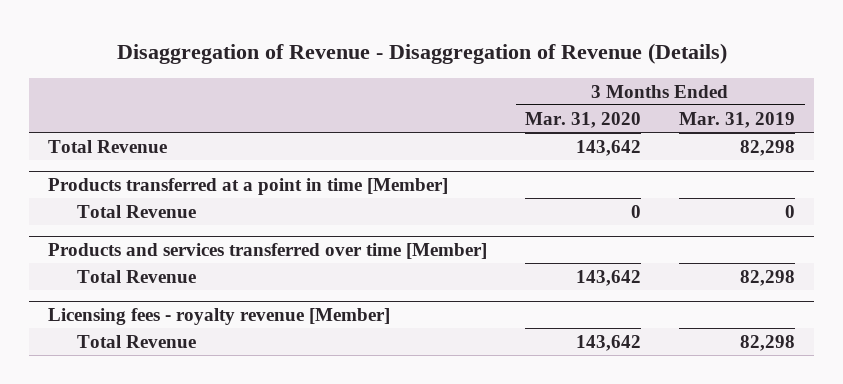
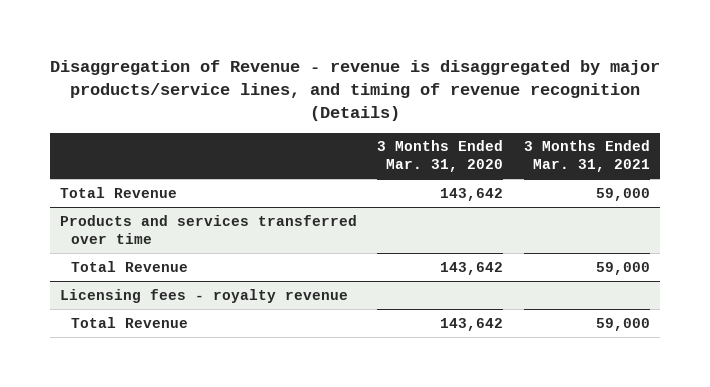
- Disaggregation of Revenue - Disaggregation of Revenue (Details)
+ Disaggregation of Revenue - revenue is disaggregated by major products/service lines, and timing of revenue recognition (Details)
- | 3 Months Ended Mar. 31, 2020 | 3 Months Ended Mar. 31, 2019
+ | 3 Months Ended Mar. 31, 2020 | 3 Months Ended Mar. 31, 2021
- Products transferred at a point in time [Member]
- Total Revenue | 0 | 0
- Products and services transferred over time [Member]
+ Products and services transferred over time
- Licensing fees - royalty revenue [Member]
+ Licensing fees - royalty revenue

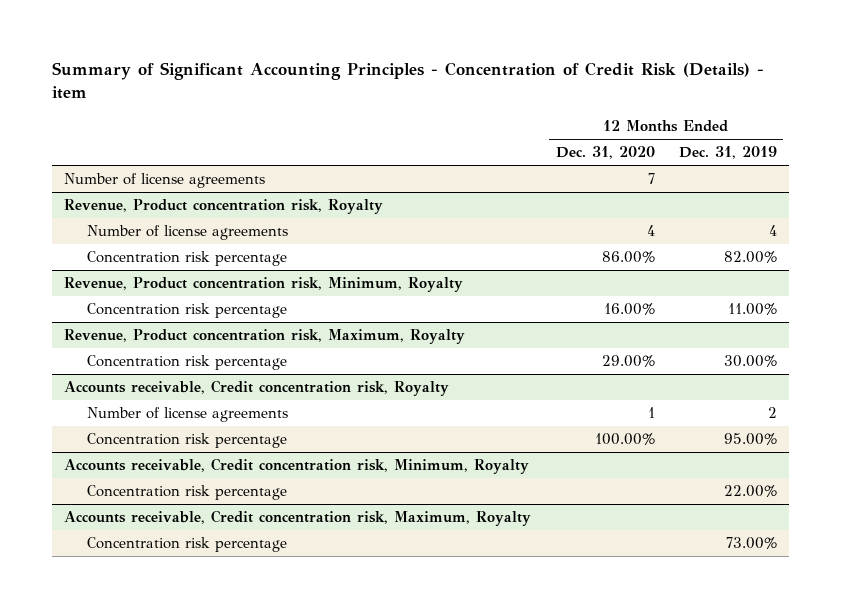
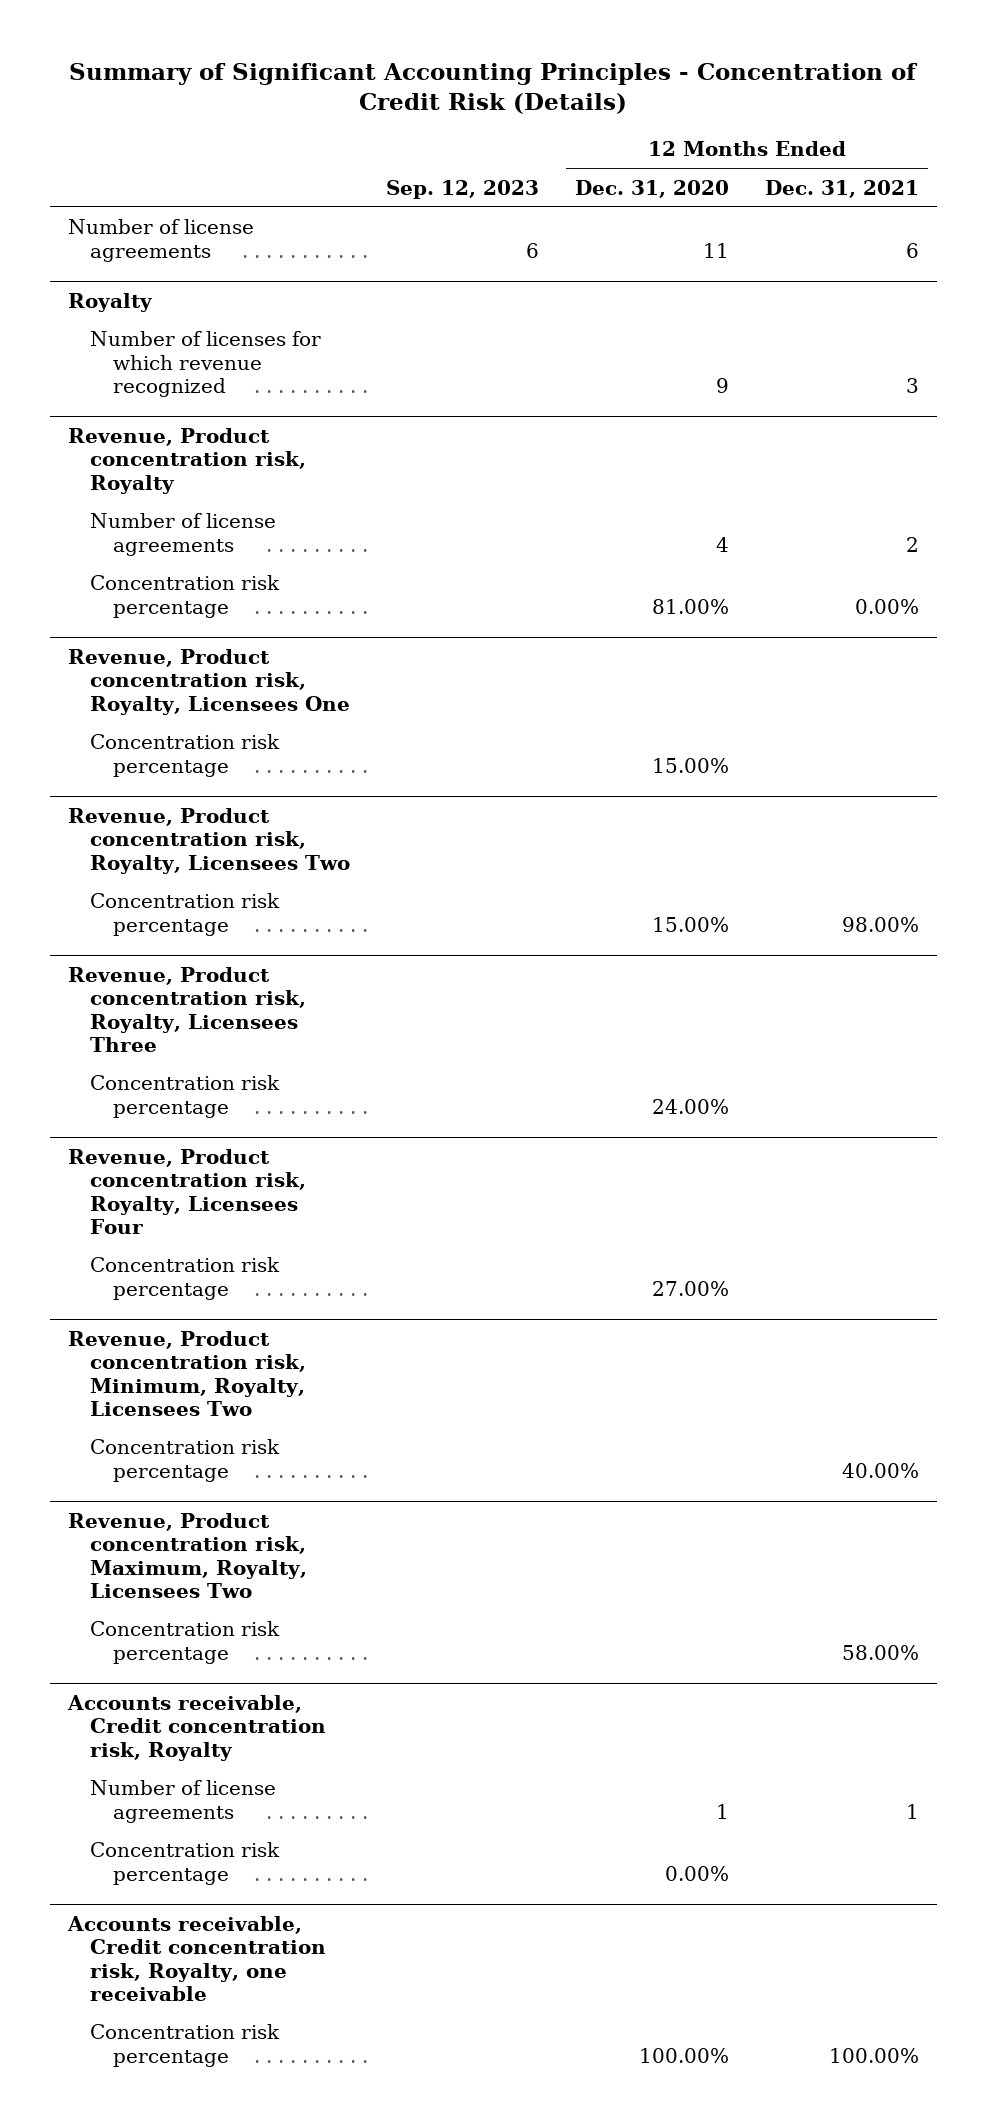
- Summary of Significant Accounting Principles - Concentration of Credit Risk (Details) - item
+ Summary of Significant Accounting Principles - Concentration of Credit Risk (Details)
- | 12 Months Ended Dec. 31, 2020 | 12 Months Ended Dec. 31, 2019
+ | Sep. 12, 2023 | 12 Months Ended Dec. 31, 2020 | 12 Months Ended Dec. 31, 2021
- Number of license agreements | 7 |
+ Number of license agreements | 6 | 11 | 6
+ Royalty
+ Number of licenses for which revenue recognized | | 9 | 3
@ Revenue, Product concentration risk, Royalty
- Concentration risk percentage | 86.00% | 82.00%
- Revenue, Product concentration risk, Minimum, Royalty
- Concentration risk percentage | 16.00% | 11.00%
- Revenue, Product concentration risk, Maximum, Royalty
- Concentration risk percentage | 29.00% | 30.00%
@ Revenue, Product concentration risk, Royalty
+ Concentration risk percentage | | 81.00% | 0.00%
+ Revenue, Product concentration risk, Royalty, Licensees One
+ Concentration risk percentage | | 15.00% |
+ Revenue, Product concentration risk, Royalty, Licensees Two
+ Concentration risk percentage | | 15.00% | 98.00%
+ Revenue, Product concentration risk, Royalty, Licensees Three
+ Concentration risk percentage | | 24.00% |
+ Revenue, Product concentration risk, Royalty, Licensees Four
+ Concentration risk percentage | | 27.00% |
+ Revenue, Product concentration risk, Minimum, Royalty, Licensees Two
+ Concentration risk percentage | | | 40.00%
+ Revenue, Product concentration risk, Maximum, Royalty, Licensees Two
+ Concentration risk percentage | | | 58.00%
@ Accounts receivable, Credit concentration risk, Royalty
+ Concentration risk percentage | | 0.00% |
+ Accounts receivable, Credit concentration risk, Royalty, one receivable
- Accounts receivable, Credit concentration risk, Minimum, Royalty
- Concentration risk percentage | | 22.00%
- Accounts receivable, Credit concentration risk, Maximum, Royalty
- Concentration risk percentage | | 73.00%

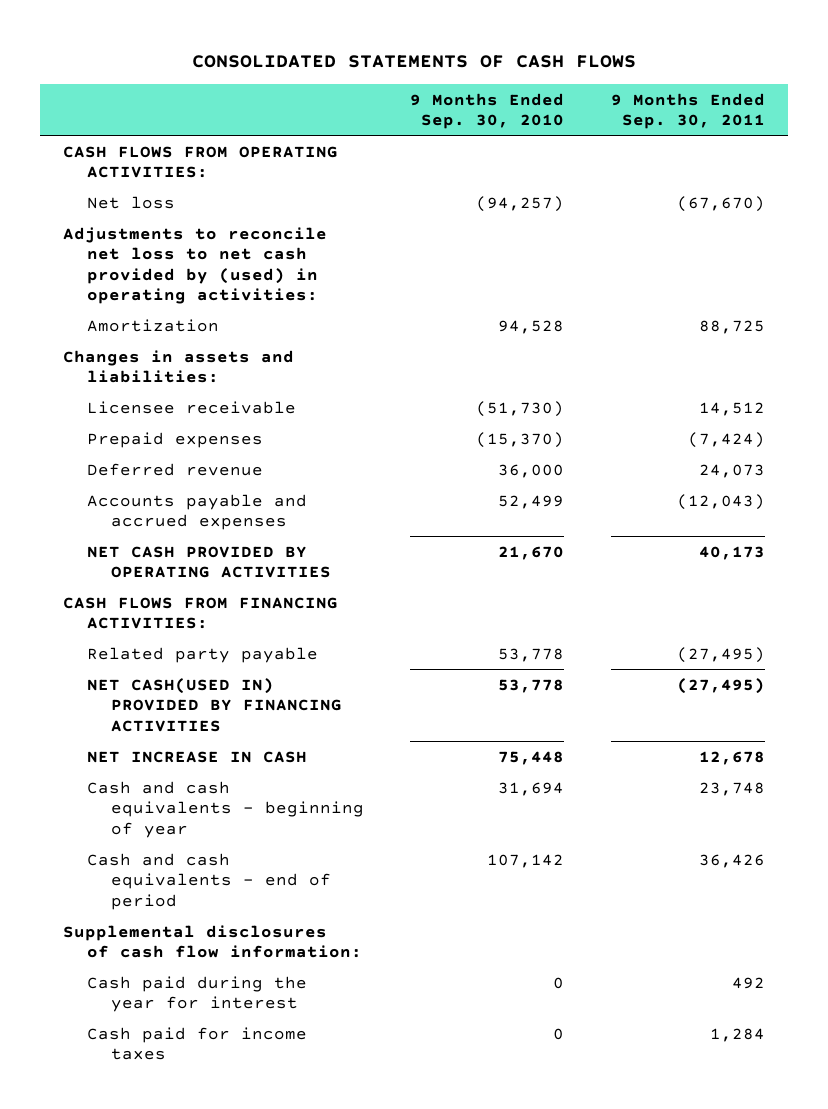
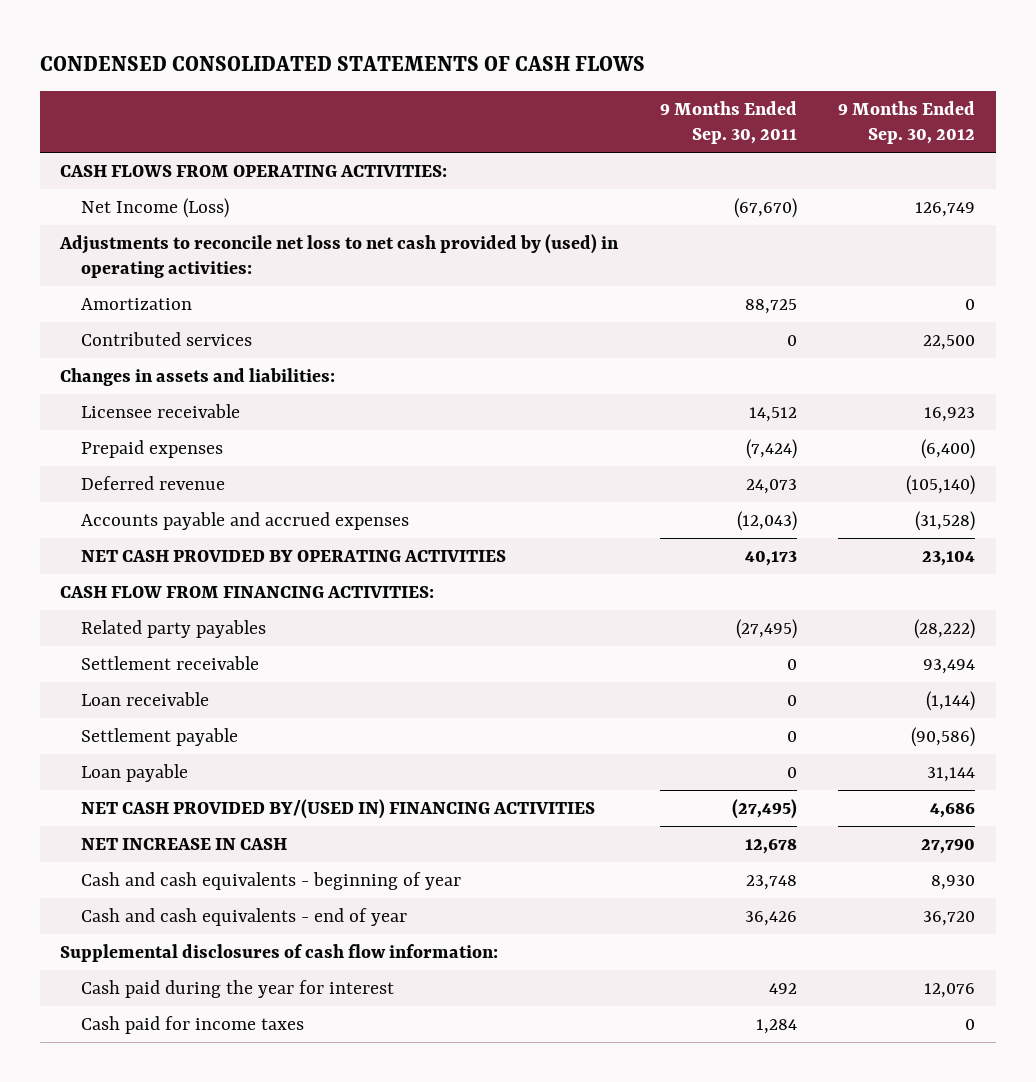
- CONSOLIDATED STATEMENTS OF CASH FLOWS
+ CONDENSED CONSOLIDATED STATEMENTS OF CASH FLOWS
- | 9 Months Ended Sep. 30, 2010 | 9 Months Ended Sep. 30, 2011
+ | 9 Months Ended Sep. 30, 2011 | 9 Months Ended Sep. 30, 2012
- Net loss | (94,257) | (67,670)
+ Net Income (Loss) | (67,670) | 126,749
+ Contributed services | 0 | 22,500
- CASH FLOWS FROM FINANCING ACTIVITIES:
- Related party payable | 53,778 | (27,495)
- NET CASH(USED IN) PROVIDED BY FINANCING ACTIVITIES | 53,778 | (27,495)
+ CASH FLOW FROM FINANCING ACTIVITIES:
+ Related party payables | (27,495) | (28,222)
+ Settlement receivable | 0 | 93,494
+ Loan receivable | 0 | (1,144)
+ Settlement payable | 0 | (90,586)
+ Loan payable | 0 | 31,144
+ NET CASH PROVIDED BY/(USED IN) FINANCING ACTIVITIES | (27,495) | 4,686
- Cash and cash equivalents - end of period | 107,142 | 36,426
+ Cash and cash equivalents - end of year | 36,426 | 36,720

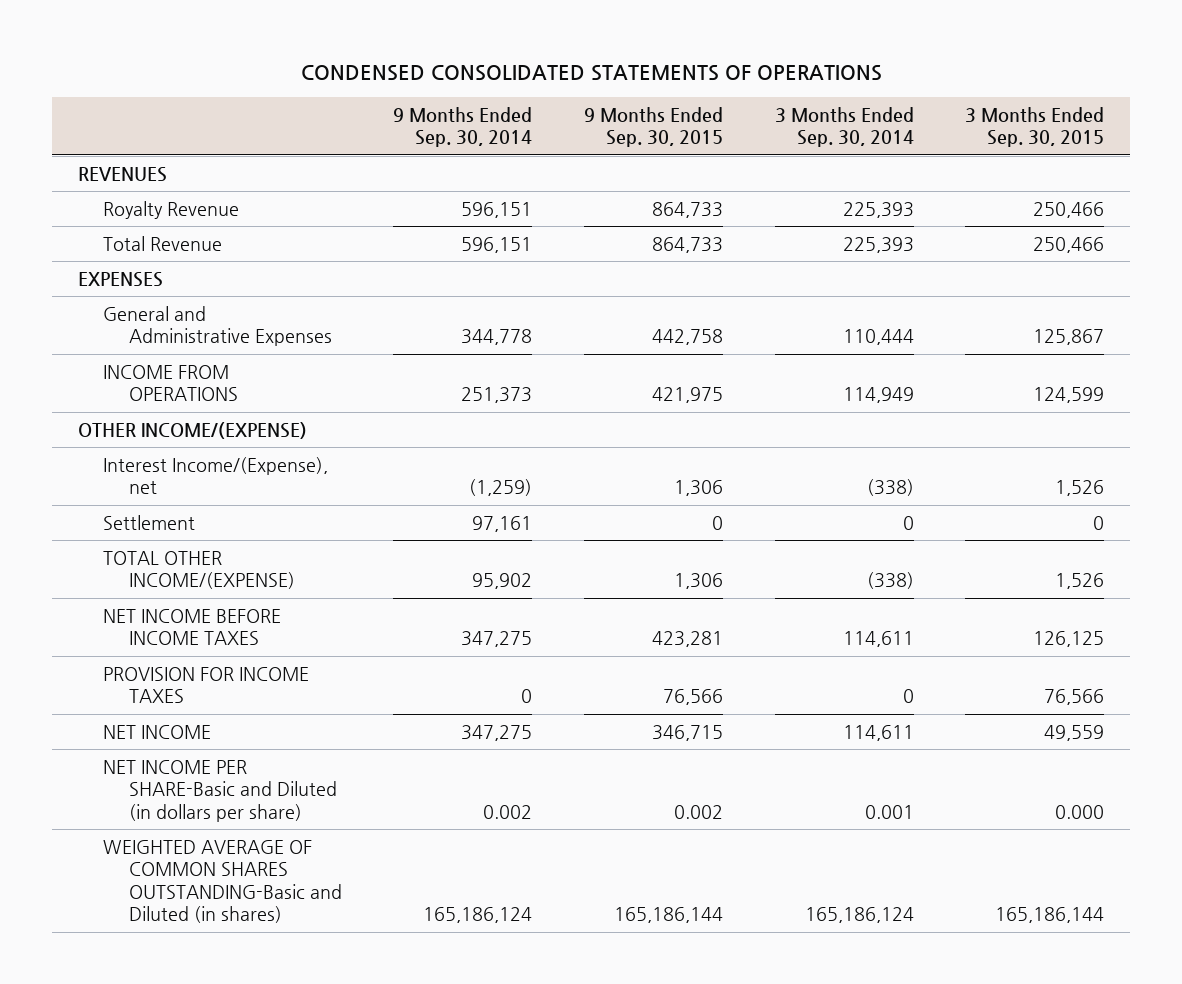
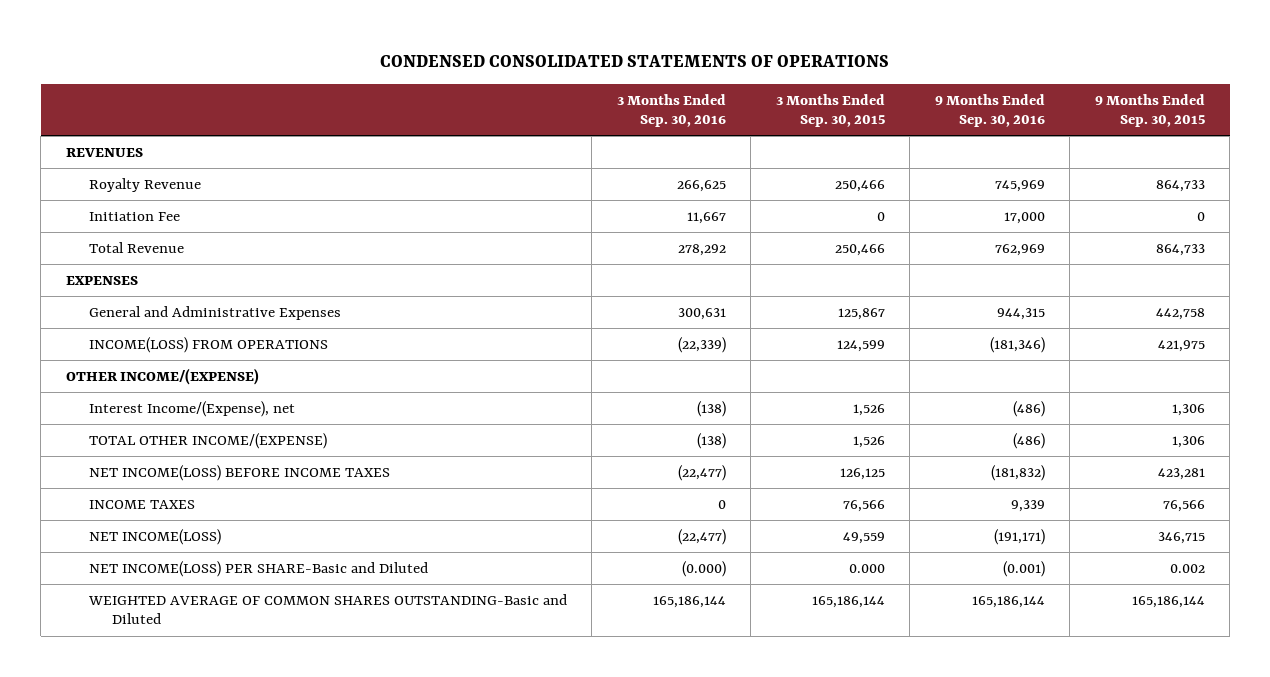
- | 9 Months Ended Sep. 30, 2014 | 9 Months Ended Sep. 30, 2015 | 3 Months Ended Sep. 30, 2014 | 3 Months Ended Sep. 30, 2015
+ | 3 Months Ended Sep. 30, 2016 | 3 Months Ended Sep. 30, 2015 | 9 Months Ended Sep. 30, 2016 | 9 Months Ended Sep. 30, 2015
+ Initiation Fee | 11,667 | 0 | 17,000 | 0
- INCOME FROM OPERATIONS | 251,373 | 421,975 | 114,949 | 124,599
+ INCOME(LOSS) FROM OPERATIONS | (22,339) | 124,599 | (181,346) | 421,975
- Settlement | 97,161 | 0 | 0 | 0
- NET INCOME BEFORE INCOME TAXES | 347,275 | 423,281 | 114,611 | 126,125
- PROVISION FOR INCOME TAXES | 0 | 76,566 | 0 | 76,566
- NET INCOME | 347,275 | 346,715 | 114,611 | 49,559
- NET INCOME PER SHARE-Basic and Diluted (in dollars per share) | 0.002 | 0.002 | 0.001 | 0.000
- WEIGHTED AVERAGE OF COMMON SHARES OUTSTANDING-Basic and Diluted (in shares) | 165,186,124 | 165,186,144 | 165,186,124 | 165,186,144
+ NET INCOME(LOSS) BEFORE INCOME TAXES | (22,477) | 126,125 | (181,832) | 423,281
+ INCOME TAXES | 0 | 76,566 | 9,339 | 76,566
+ NET INCOME(LOSS) | (22,477) | 49,559 | (191,171) | 346,715
+ NET INCOME(LOSS) PER SHARE-Basic and Diluted | (0.000) | 0.000 | (0.001) | 0.002
+ WEIGHTED AVERAGE OF COMMON SHARES OUTSTANDING-Basic and Diluted | 165,186,144 | 165,186,144 | 165,186,144 | 165,186,144

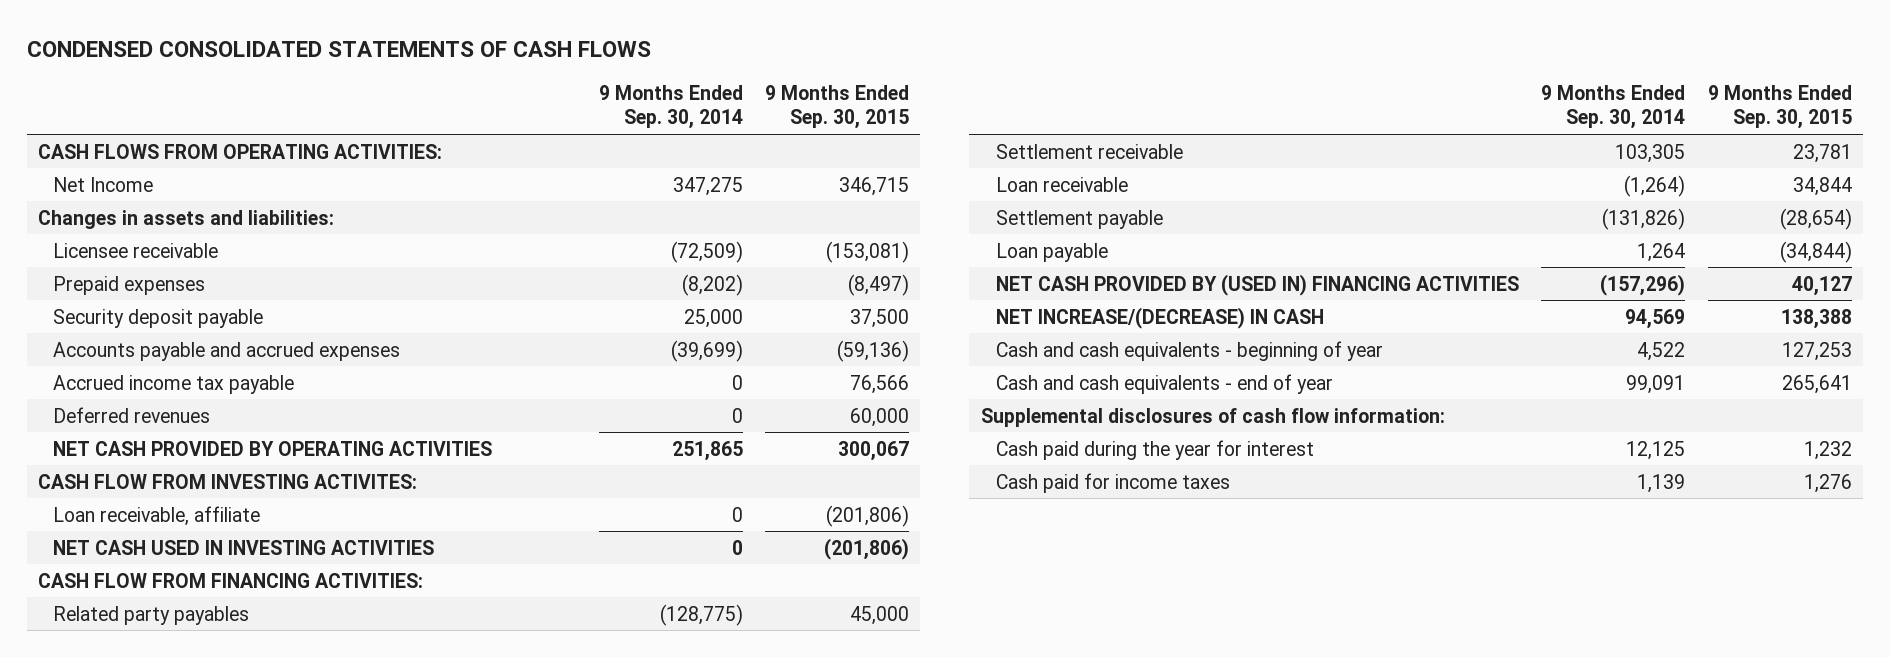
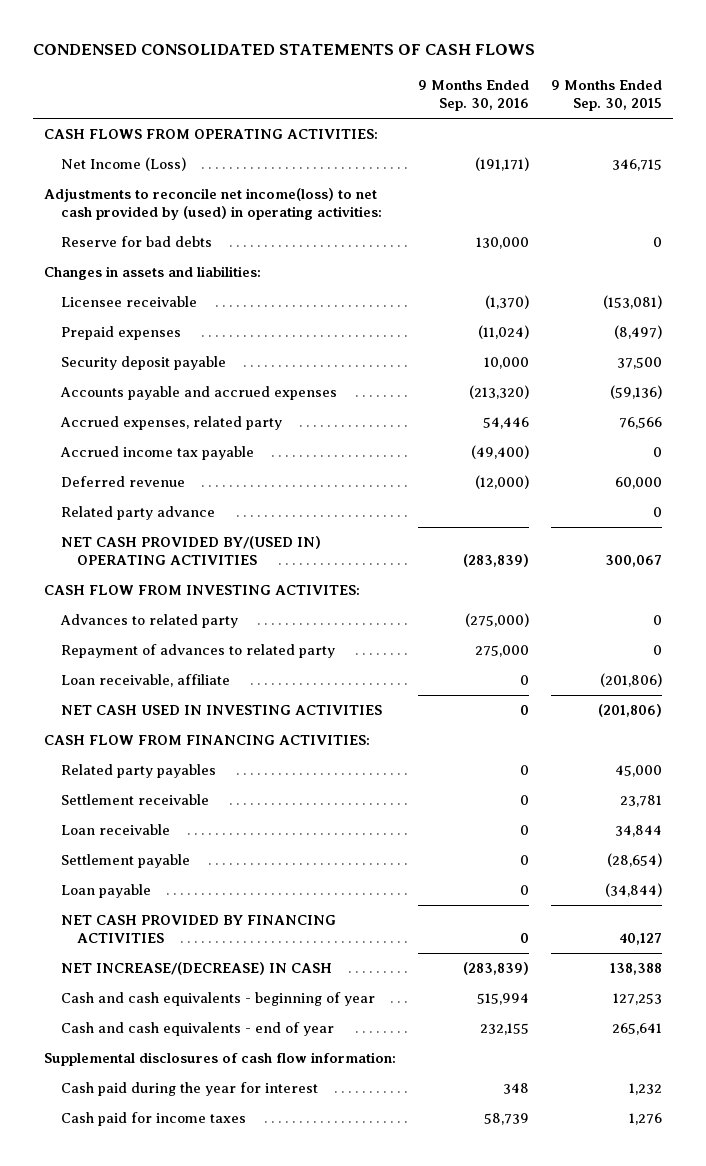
- | 9 Months Ended Sep. 30, 2014 | 9 Months Ended Sep. 30, 2015
+ | 9 Months Ended Sep. 30, 2016 | 9 Months Ended Sep. 30, 2015
- Net Income | 347,275 | 346,715
+ Net Income (Loss) | (191,171) | 346,715
+ Adjustments to reconcile net income(loss) to net cash provided by (used) in operating activities:
+ Reserve for bad debts | 130,000 | 0
- Accrued income tax payable | 0 | 76,566
- Deferred revenues | 0 | 60,000
- NET CASH PROVIDED BY OPERATING ACTIVITIES | 251,865 | 300,067
+ Accrued expenses, related party | 54,446 | 76,566
+ Accrued income tax payable | (49,400) | 0
+ Deferred revenue | (12,000) | 60,000
+ Related party advance | | 0
+ NET CASH PROVIDED BY/(USED IN) OPERATING ACTIVITIES | (283,839) | 300,067
+ Advances to related party | (275,000) | 0
+ Repayment of advances to related party | 275,000 | 0
- NET CASH PROVIDED BY (USED IN) FINANCING ACTIVITIES | (157,296) | 40,127
+ NET CASH PROVIDED BY FINANCING ACTIVITIES | 0 | 40,127

